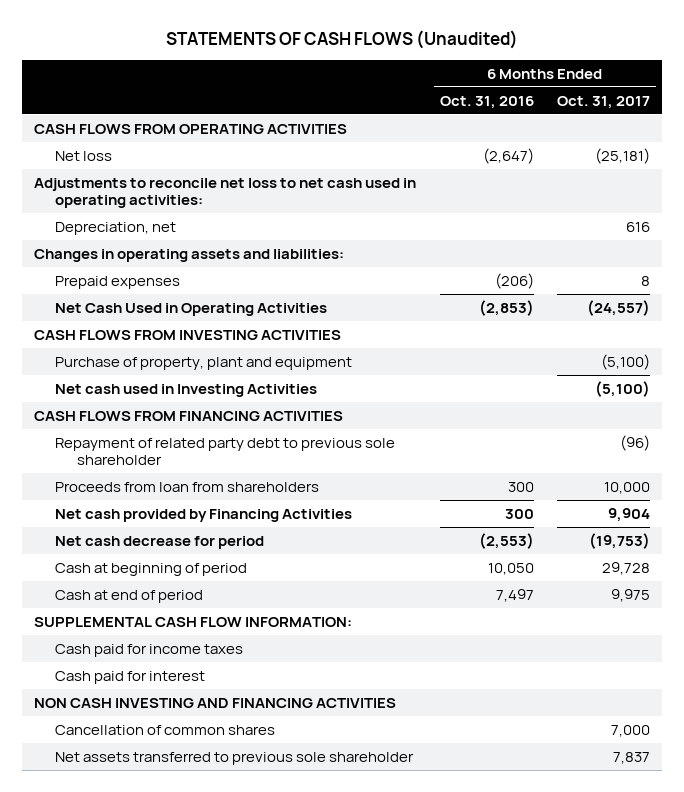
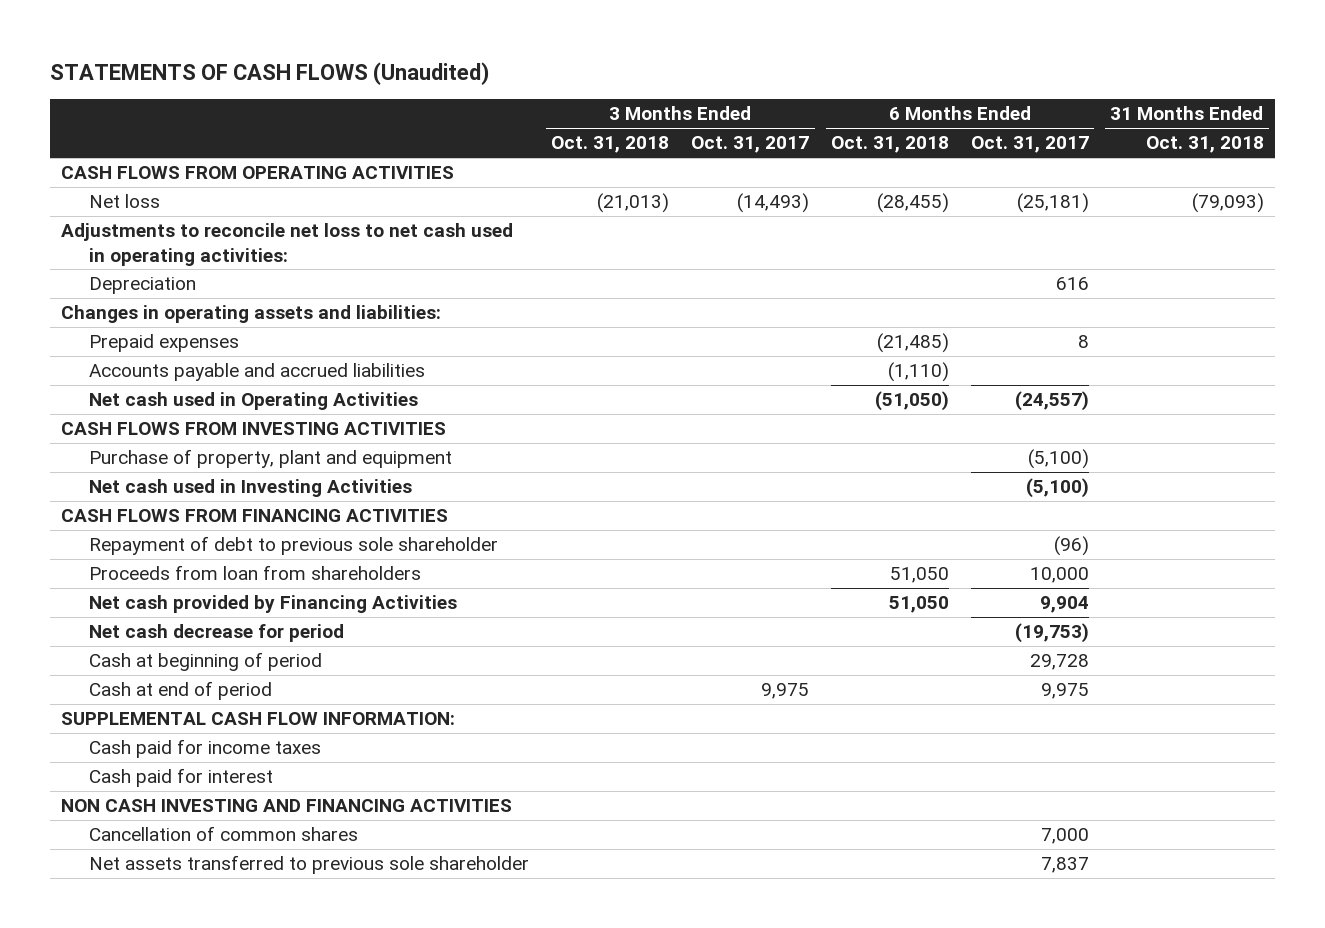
- | 6 Months Ended Oct. 31, 2016 | 6 Months Ended Oct. 31, 2017
+ | 3 Months Ended Oct. 31, 2018 | 3 Months Ended Oct. 31, 2017 | 6 Months Ended Oct. 31, 2018 | 6 Months Ended Oct. 31, 2017 | 31 Months Ended Oct. 31, 2018
- Depreciation, net | | 616
+ Depreciation | | | | 616 |
- Net Cash Used in Operating Activities | (2,853) | (24,557)
+ Accounts payable and accrued liabilities | | | (1,110) | |
+ Net cash used in Operating Activities | | | (51,050) | (24,557) |
- Repayment of related party debt to previous sole shareholder | | (96)
+ Repayment of debt to previous sole shareholder | | | | (96) |

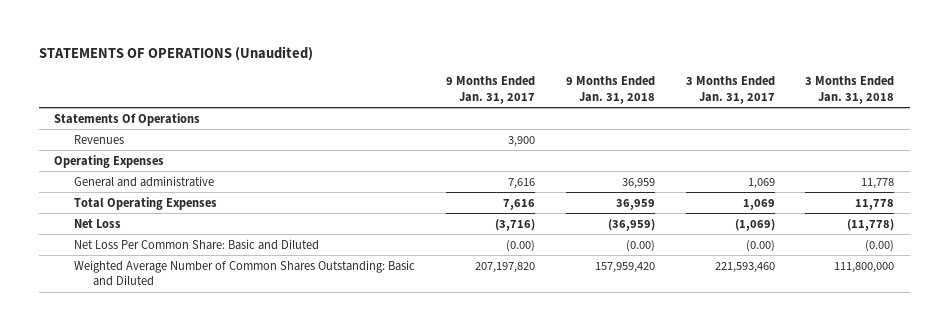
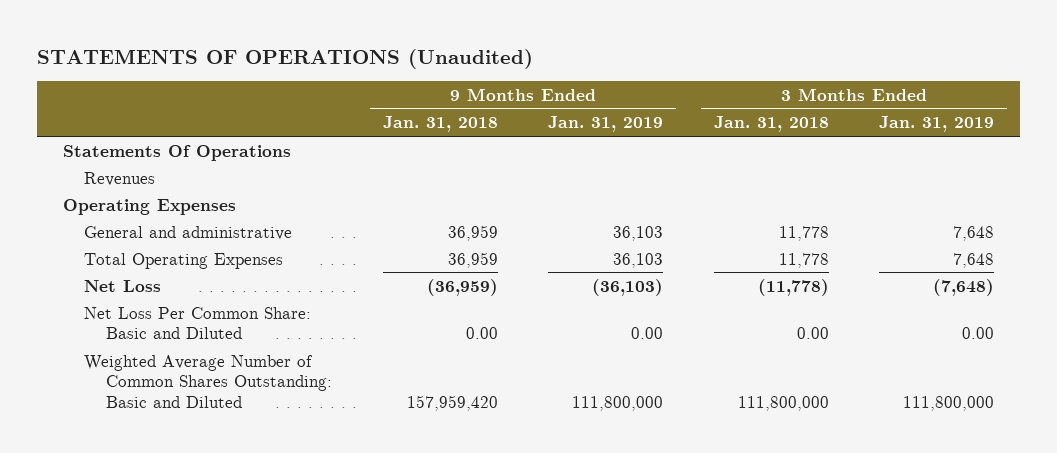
- | 9 Months Ended Jan. 31, 2017 | 9 Months Ended Jan. 31, 2018 | 3 Months Ended Jan. 31, 2017 | 3 Months Ended Jan. 31, 2018
+ | 9 Months Ended Jan. 31, 2018 | 9 Months Ended Jan. 31, 2019 | 3 Months Ended Jan. 31, 2018 | 3 Months Ended Jan. 31, 2019
- Net Loss Per Common Share: Basic and Diluted | (0.00) | (0.00) | (0.00) | (0.00)
+ Net Loss Per Common Share: Basic and Diluted | 0.00 | 0.00 | 0.00 | 0.00

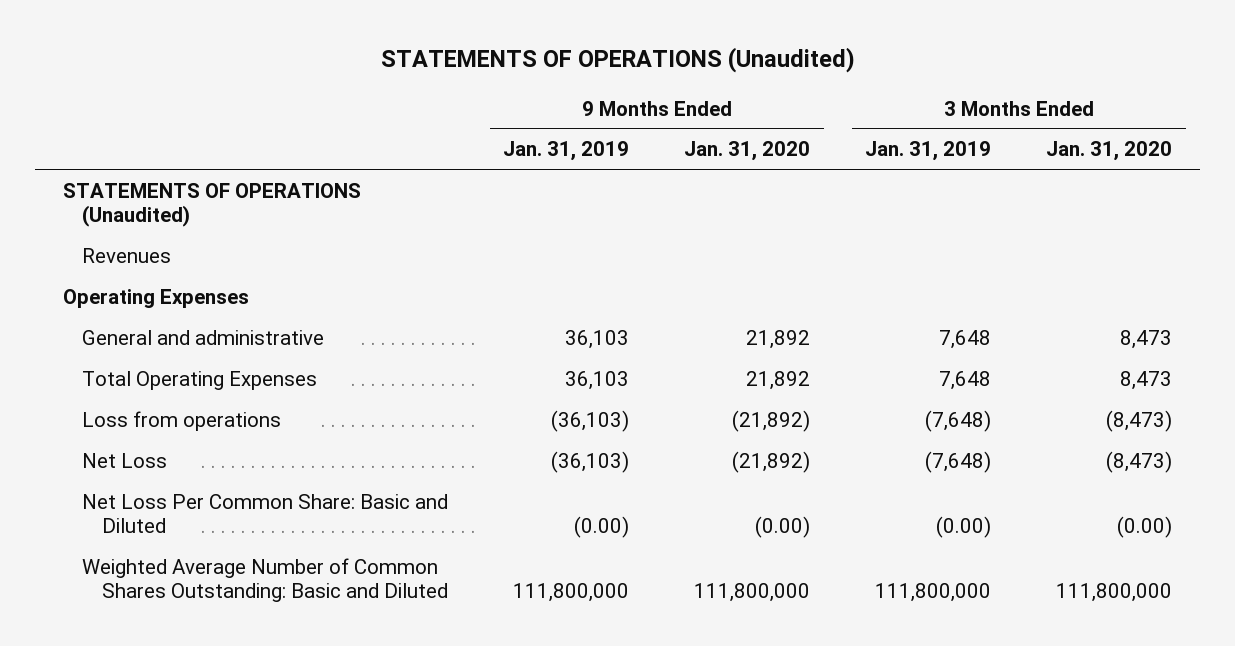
- | 9 Months Ended Jan. 31, 2018 | 9 Months Ended Jan. 31, 2019 | 3 Months Ended Jan. 31, 2018 | 3 Months Ended Jan. 31, 2019
+ | 9 Months Ended Jan. 31, 2019 | 9 Months Ended Jan. 31, 2020 | 3 Months Ended Jan. 31, 2019 | 3 Months Ended Jan. 31, 2020
- Statements Of Operations
+ STATEMENTS OF OPERATIONS (Unaudited)
+ Loss from operations | (36,103) | (21,892) | (7,648) | (8,473)
- Net Loss Per Common Share: Basic and Diluted | 0.00 | 0.00 | 0.00 | 0.00
+ Net Loss Per Common Share: Basic and Diluted | (0.00) | (0.00) | (0.00) | (0.00)

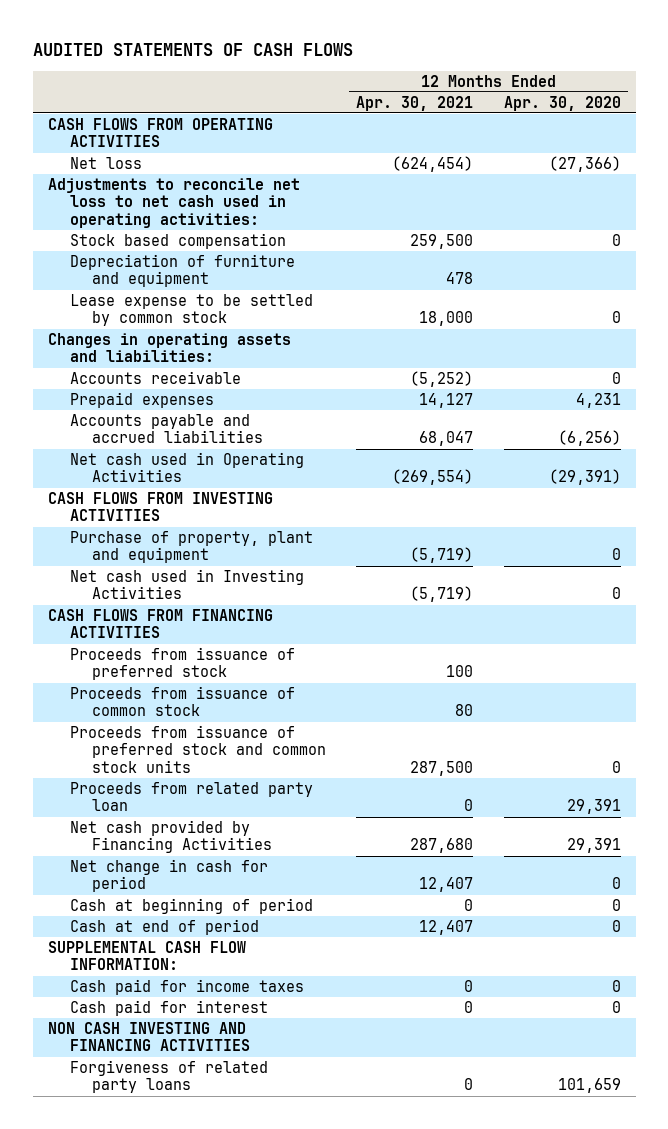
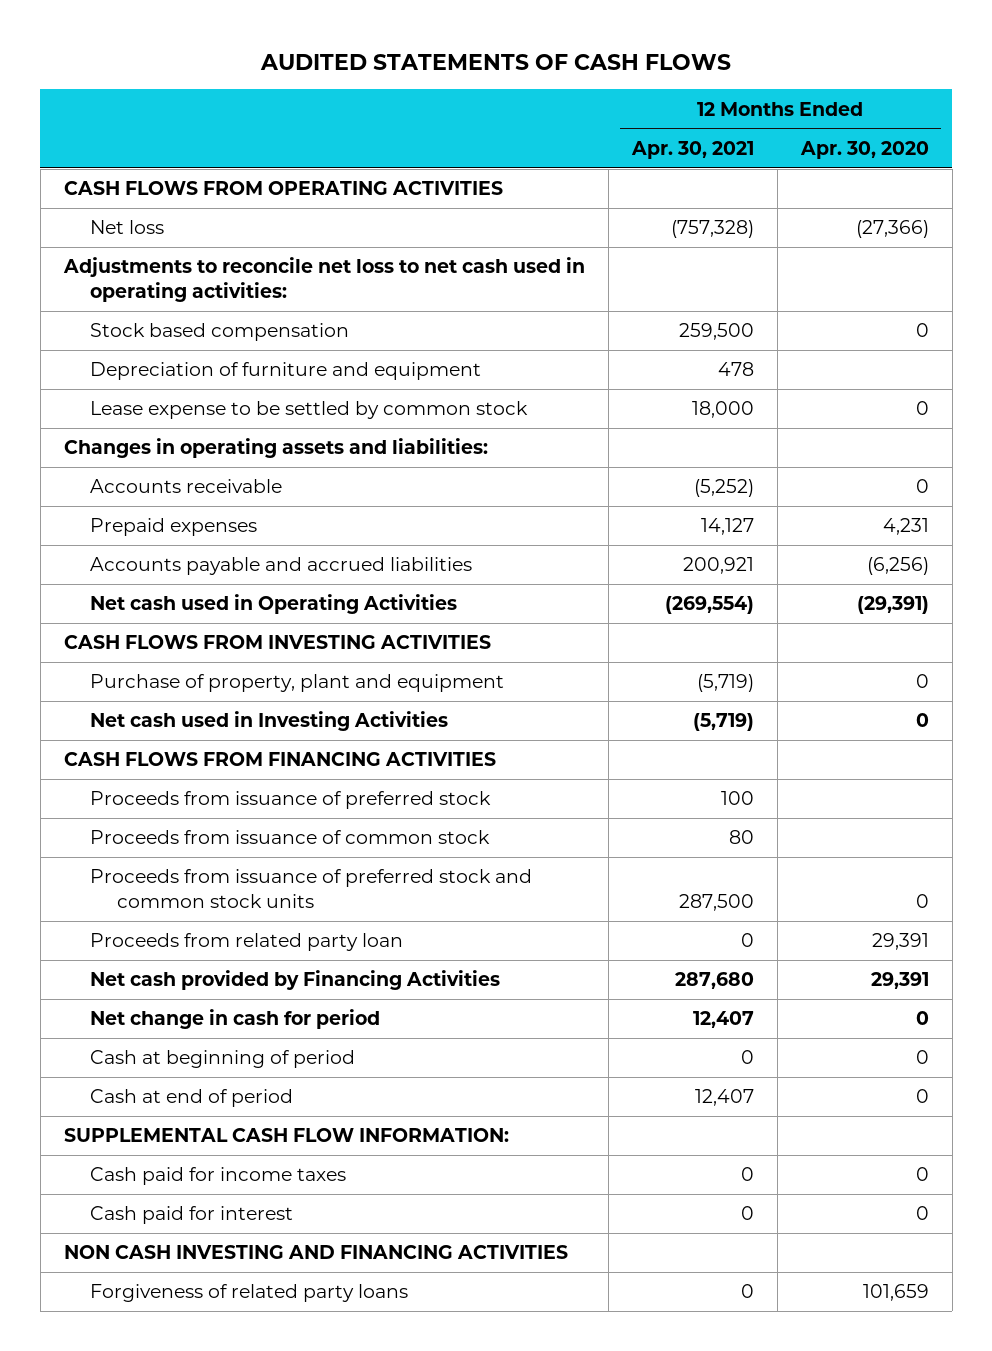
- Net loss | (624,454) | (27,366)
+ Net loss | (757,328) | (27,366)
- Accounts payable and accrued liabilities | 68,047 | (6,256)
+ Accounts payable and accrued liabilities | 200,921 | (6,256)

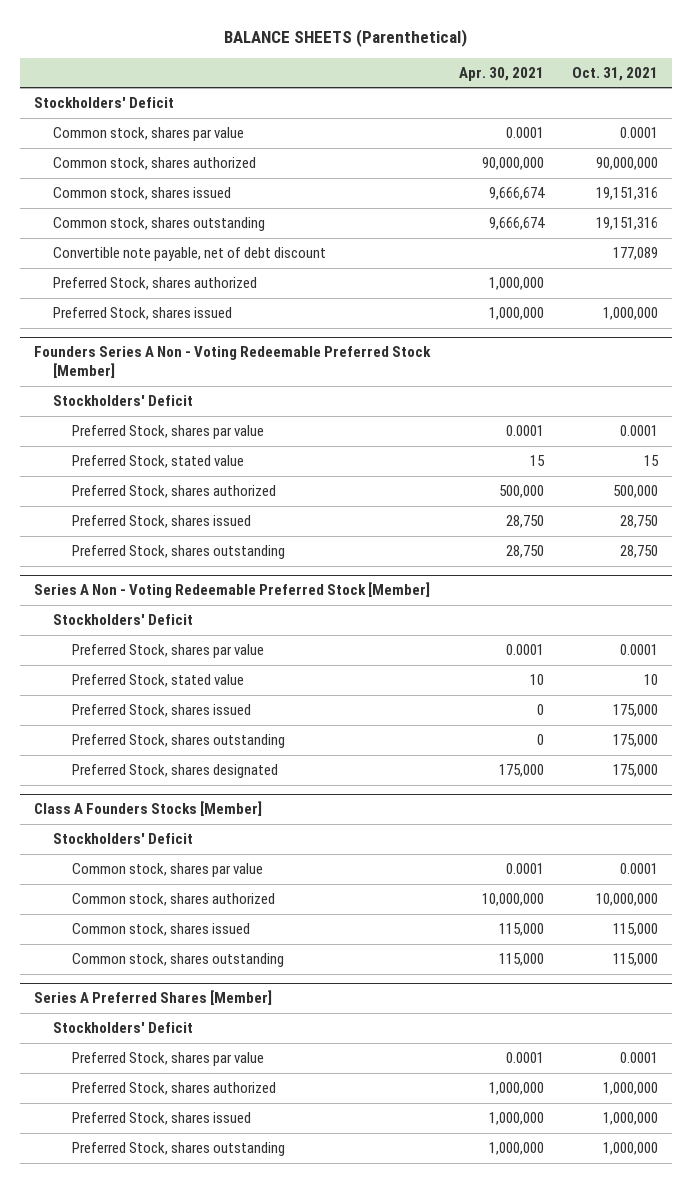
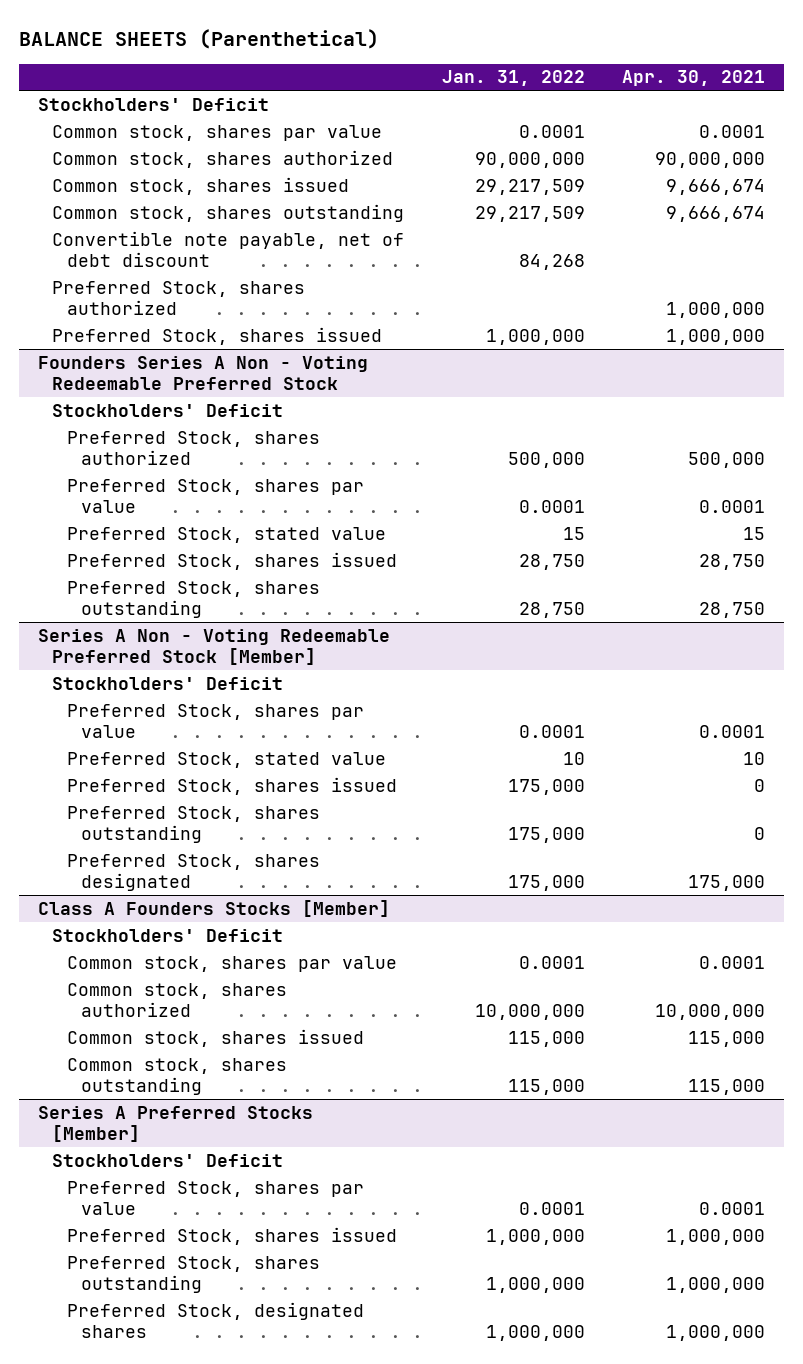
- | Apr. 30, 2021 | Oct. 31, 2021
+ | Jan. 31, 2022 | Apr. 30, 2021
- Founders Series A Non - Voting Redeemable Preferred Stock [Member]
+ Founders Series A Non - Voting Redeemable Preferred Stock
+ Preferred Stock, shares authorized | 500,000 | 500,000
- Preferred Stock, shares authorized | 500,000 | 500,000
- Series A Preferred Shares [Member]
+ Series A Preferred Stocks [Member]
- Preferred Stock, shares authorized | 1,000,000 | 1,000,000
+ Preferred Stock, designated shares | 1,000,000 | 1,000,000

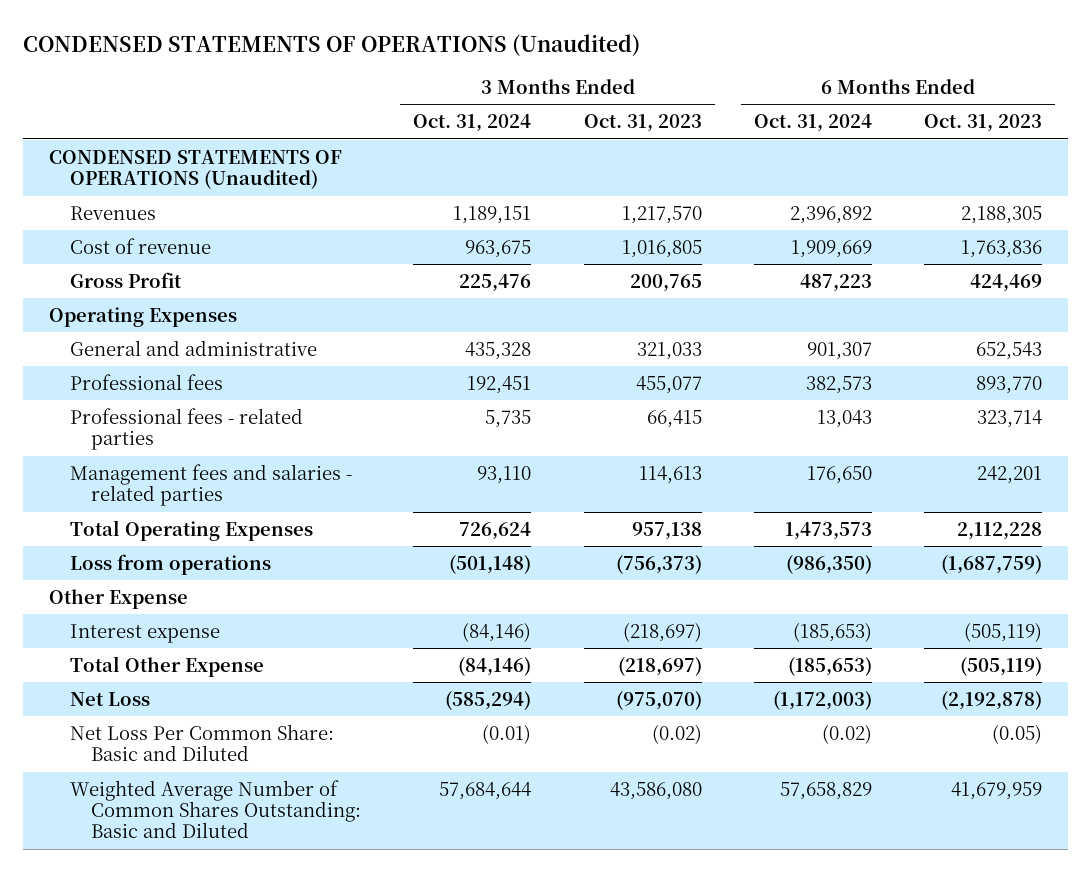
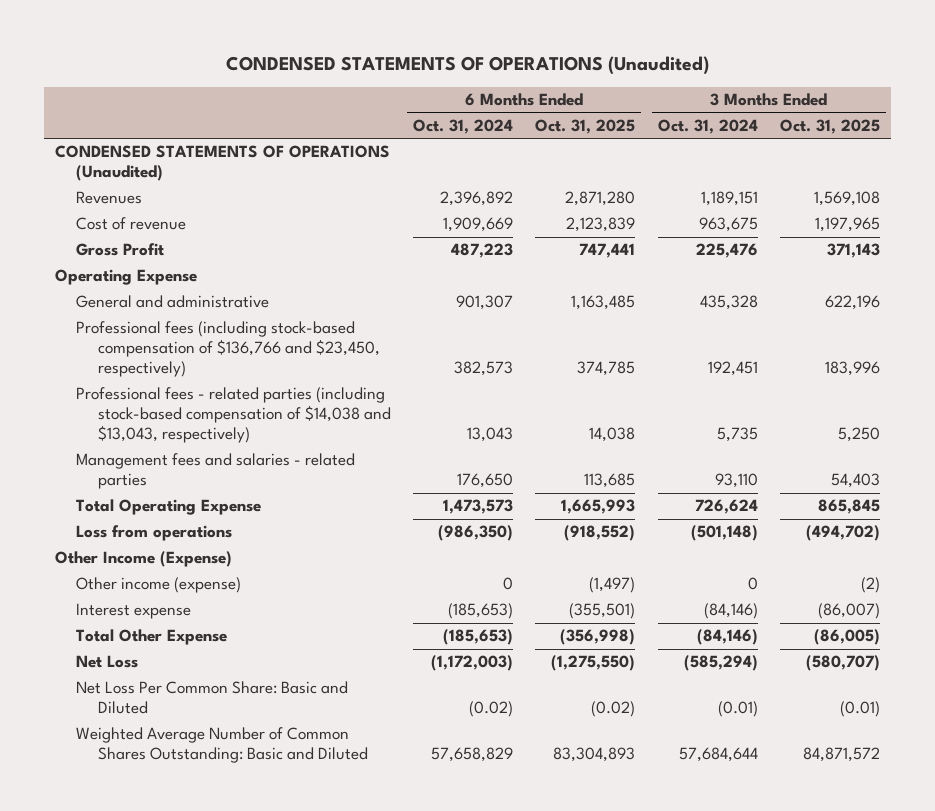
- | 3 Months Ended Oct. 31, 2024 | 3 Months Ended Oct. 31, 2023 | 6 Months Ended Oct. 31, 2024 | 6 Months Ended Oct. 31, 2023
+ | 6 Months Ended Oct. 31, 2024 | 6 Months Ended Oct. 31, 2025 | 3 Months Ended Oct. 31, 2024 | 3 Months Ended Oct. 31, 2025
- Operating Expenses
+ Operating Expense
- Professional fees | 192,451 | 455,077 | 382,573 | 893,770
- Professional fees - related parties | 5,735 | 66,415 | 13,043 | 323,714
+ Professional fees (including stock-based compensation of $136,766 and $23,450, respectively) | 382,573 | 374,785 | 192,451 | 183,996
+ Professional fees - related parties (including stock-based compensation of $14,038 and $13,043, respectively) | 13,043 | 14,038 | 5,735 | 5,250
- Total Operating Expenses | 726,624 | 957,138 | 1,473,573 | 2,112,228
+ Total Operating Expense | 1,473,573 | 1,665,993 | 726,624 | 865,845
- Other Expense
+ Other Income (Expense)
+ Other income (expense) | 0 | (1,497) | 0 | (2)

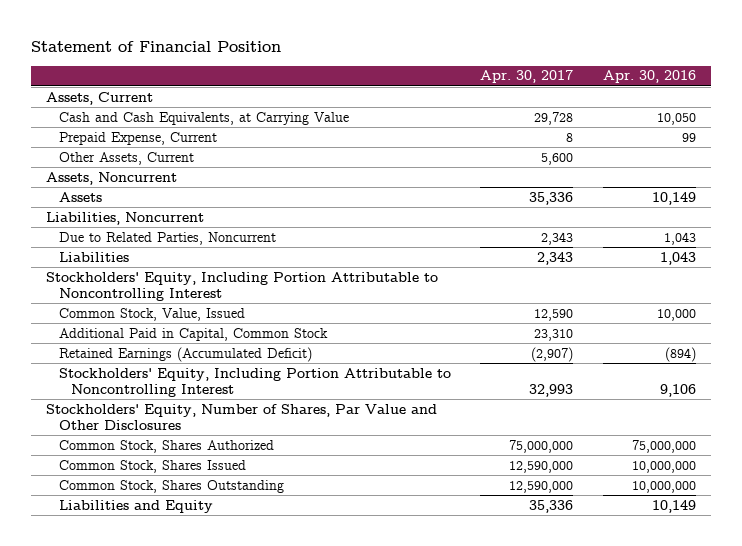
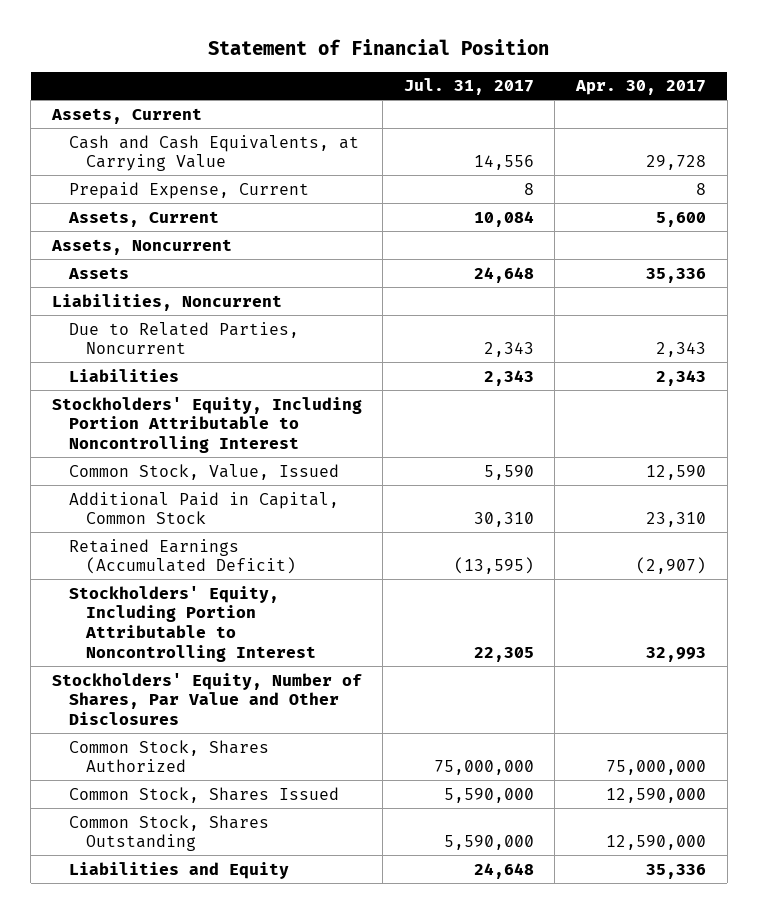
- | Apr. 30, 2017 | Apr. 30, 2016
+ | Jul. 31, 2017 | Apr. 30, 2017
- Other Assets, Current | 5,600 |
+ Assets, Current | 10,084 | 5,600

